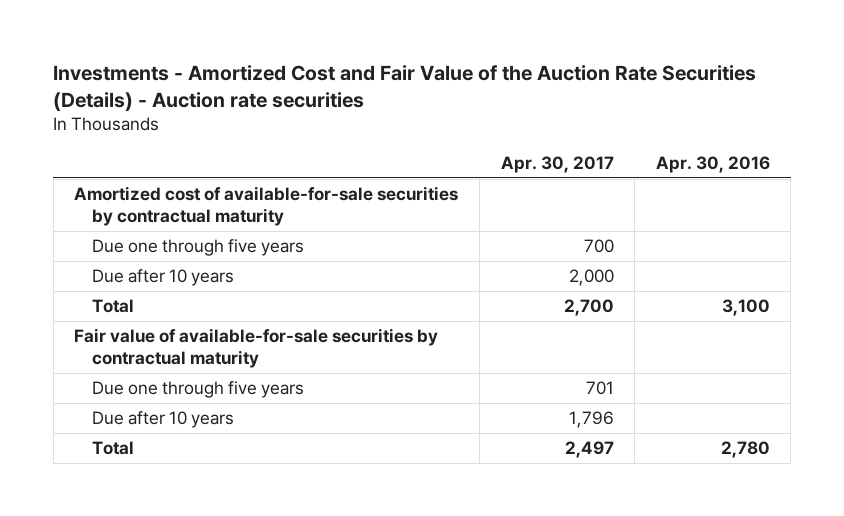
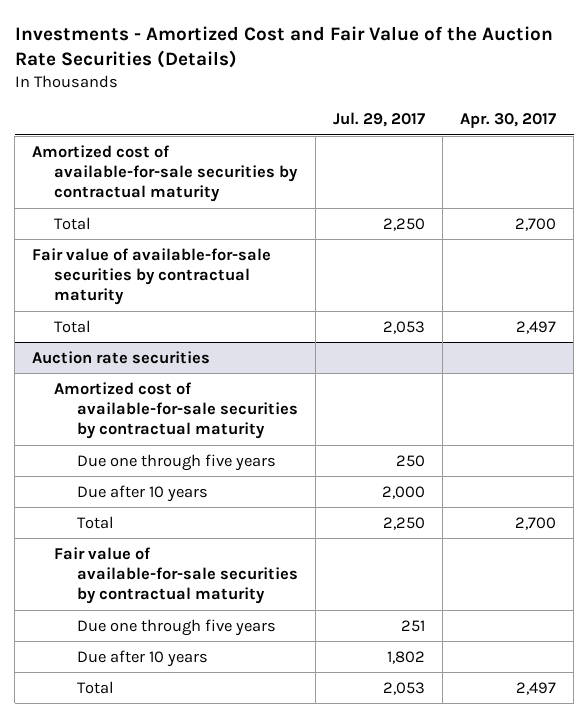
- Investments - Amortized Cost and Fair Value of the Auction Rate Securities (Details) - Auction rate securities
+ Investments - Amortized Cost and Fair Value of the Auction Rate Securities (Details)
- | Apr. 30, 2017 | Apr. 30, 2016
+ | Jul. 29, 2017 | Apr. 30, 2017
- Due one through five years | 700 |
- Due after 10 years | 2,000 |
- Due one through five years | 701 |
- Due after 10 years | 1,796 |
+ Auction rate securities
+ Amortized cost of available-for-sale securities by contractual maturity
+ Due one through five years | 250 |
+ Due after 10 years | 2,000 |
+ Total | 2,250 | 2,700
+ Fair value of available-for-sale securities by contractual maturity
+ Due one through five years | 251 |
+ Due after 10 years | 1,802 |
+ Total | 2,053 | 2,497

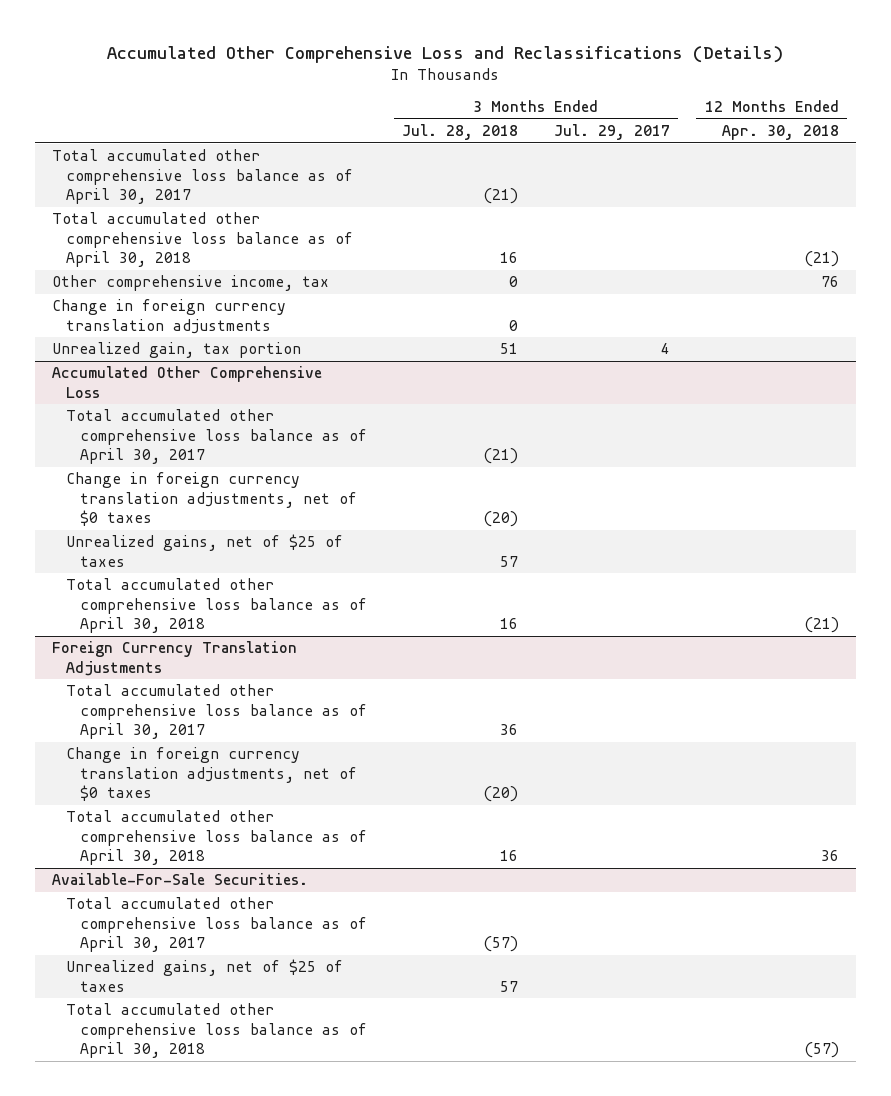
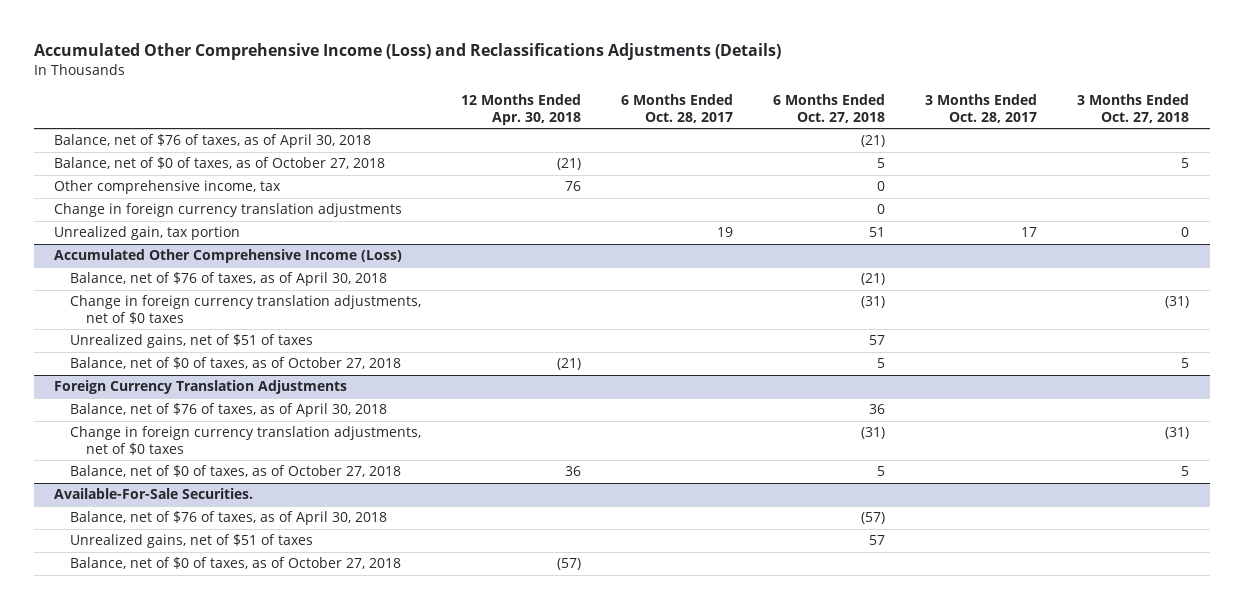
- Accumulated Other Comprehensive Loss and Reclassifications (Details)
+ Accumulated Other Comprehensive Income (Loss) and Reclassifications Adjustments (Details)
- | 3 Months Ended Jul. 28, 2018 | 3 Months Ended Jul. 29, 2017 | 12 Months Ended Apr. 30, 2018
+ | 12 Months Ended Apr. 30, 2018 | 6 Months Ended Oct. 28, 2017 | 6 Months Ended Oct. 27, 2018 | 3 Months Ended Oct. 28, 2017 | 3 Months Ended Oct. 27, 2018
- Total accumulated other comprehensive loss balance as of April 30, 2017 | (21) | |
- Total accumulated other comprehensive loss balance as of April 30, 2018 | 16 | | (21)
+ Balance, net of $76 of taxes, as of April 30, 2018 | | | (21) | |
+ Balance, net of $0 of taxes, as of October 27, 2018 | (21) | | 5 | | 5
- Accumulated Other Comprehensive Loss
- Total accumulated other comprehensive loss balance as of April 30, 2017 | (21) | |
+ Accumulated Other Comprehensive Income (Loss)
+ Balance, net of $76 of taxes, as of April 30, 2018 | | | (21) | |
- Unrealized gains, net of $25 of taxes | 57 | |
- Total accumulated other comprehensive loss balance as of April 30, 2018 | 16 | | (21)
+ Unrealized gains, net of $51 of taxes | | | 57 | |
+ Balance, net of $0 of taxes, as of October 27, 2018 | (21) | | 5 | | 5
@ Foreign Currency Translation Adjustments
- Total accumulated other comprehensive loss balance as of April 30, 2017 | 36 | |
+ Balance, net of $76 of taxes, as of April 30, 2018 | | | 36 | |
- Total accumulated other comprehensive loss balance as of April 30, 2018 | 16 | | 36
+ Balance, net of $0 of taxes, as of October 27, 2018 | 36 | | 5 | | 5
@ Available-For-Sale Securities.
- Total accumulated other comprehensive loss balance as of April 30, 2017 | (57) | |
- Unrealized gains, net of $25 of taxes | 57 | |
- Total accumulated other comprehensive loss balance as of April 30, 2018 | | | (57)
+ Balance, net of $76 of taxes, as of April 30, 2018 | | | (57) | |
+ Unrealized gains, net of $51 of taxes | | | 57 | |
+ Balance, net of $0 of taxes, as of October 27, 2018 | (57) | | | |

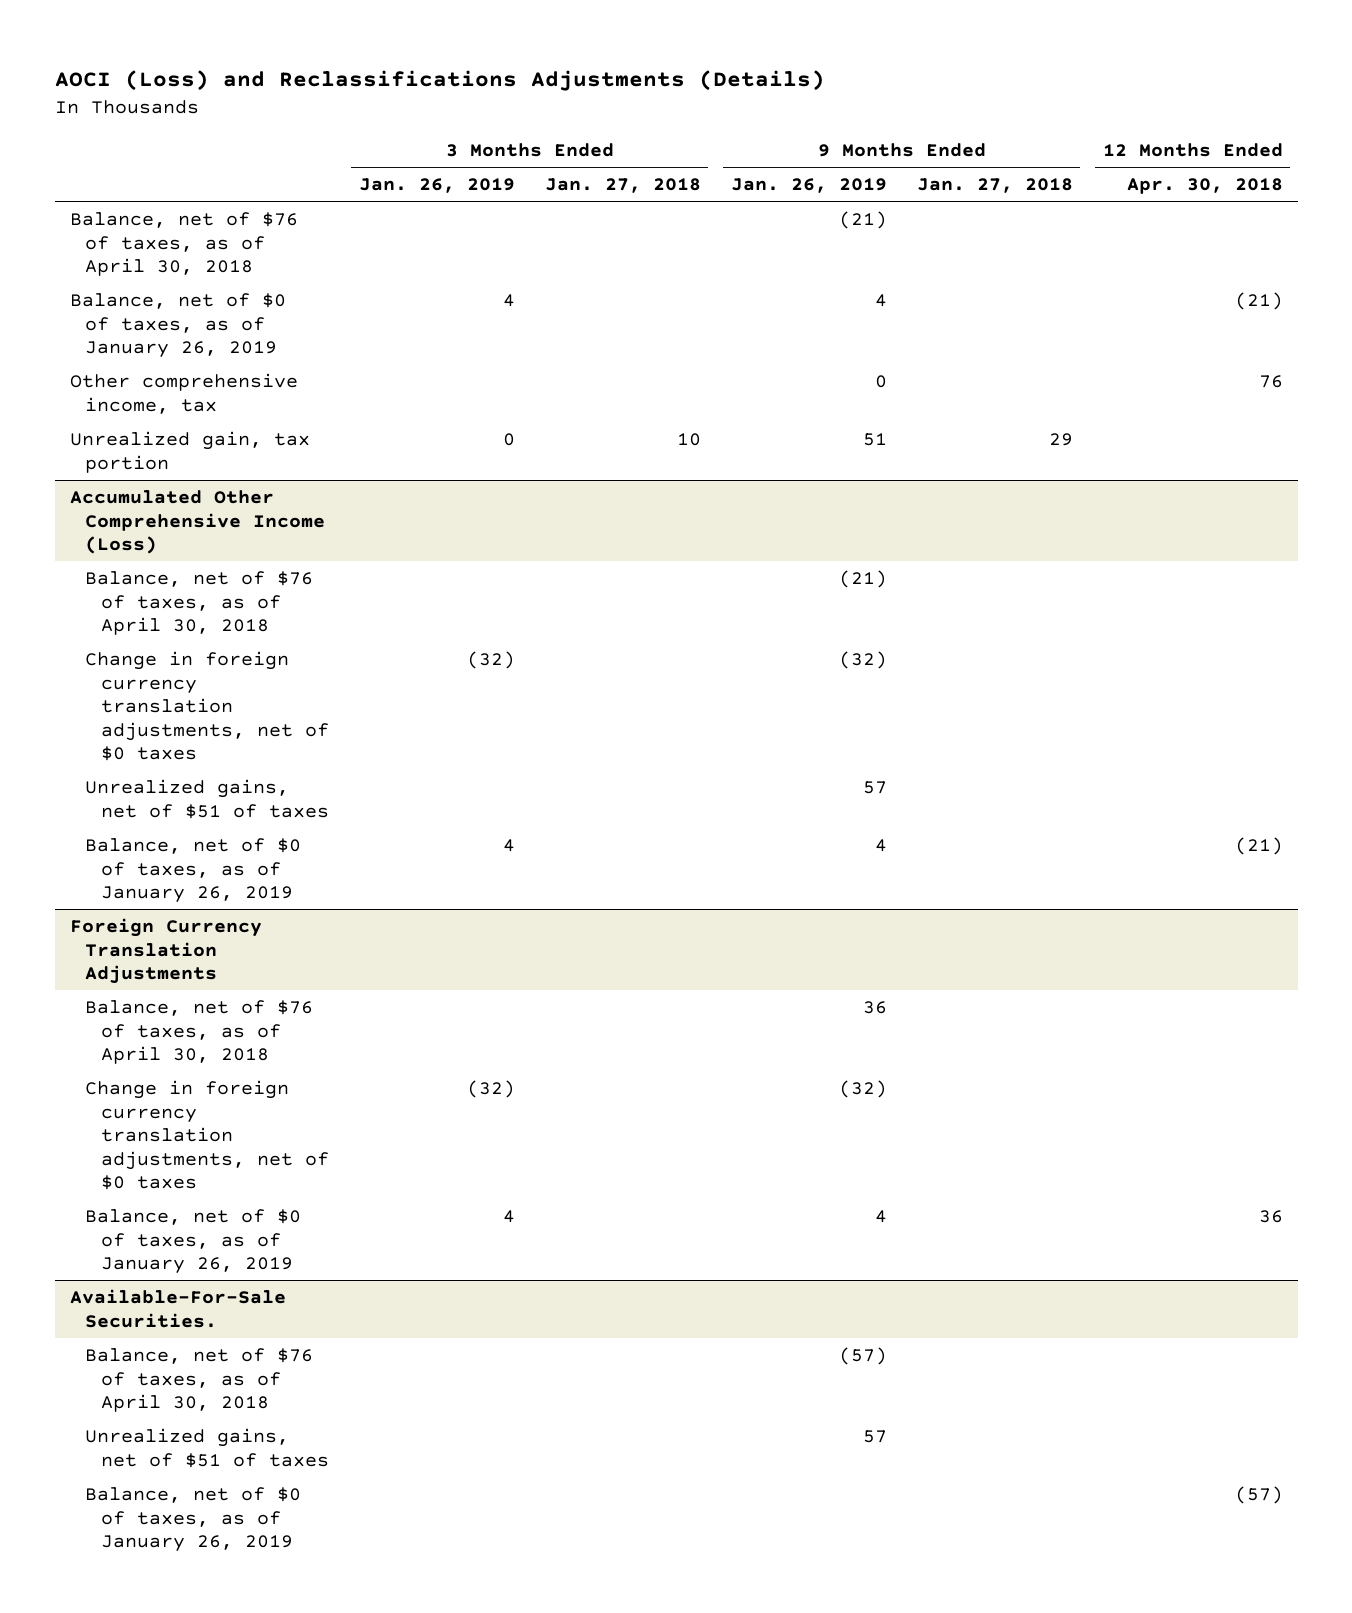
- Accumulated Other Comprehensive Income (Loss) and Reclassifications Adjustments (Details)
+ AOCI (Loss) and Reclassifications Adjustments (Details)
- | 12 Months Ended Apr. 30, 2018 | 6 Months Ended Oct. 28, 2017 | 6 Months Ended Oct. 27, 2018 | 3 Months Ended Oct. 28, 2017 | 3 Months Ended Oct. 27, 2018
+ | 3 Months Ended Jan. 26, 2019 | 3 Months Ended Jan. 27, 2018 | 9 Months Ended Jan. 26, 2019 | 9 Months Ended Jan. 27, 2018 | 12 Months Ended Apr. 30, 2018
- Balance, net of $0 of taxes, as of October 27, 2018 | (21) | | 5 | | 5
+ Balance, net of $0 of taxes, as of January 26, 2019 | 4 | | 4 | | (21)
- Change in foreign currency translation adjustments | | | 0 | |
@ Accumulated Other Comprehensive Income (Loss)
- Balance, net of $0 of taxes, as of October 27, 2018 | (21) | | 5 | | 5
+ Balance, net of $0 of taxes, as of January 26, 2019 | 4 | | 4 | | (21)
@ Foreign Currency Translation Adjustments
- Balance, net of $0 of taxes, as of October 27, 2018 | 36 | | 5 | | 5
+ Balance, net of $0 of taxes, as of January 26, 2019 | 4 | | 4 | | 36
@ Available-For-Sale Securities.
- Balance, net of $0 of taxes, as of October 27, 2018 | (57) | | | |
+ Balance, net of $0 of taxes, as of January 26, 2019 | | | | | (57)

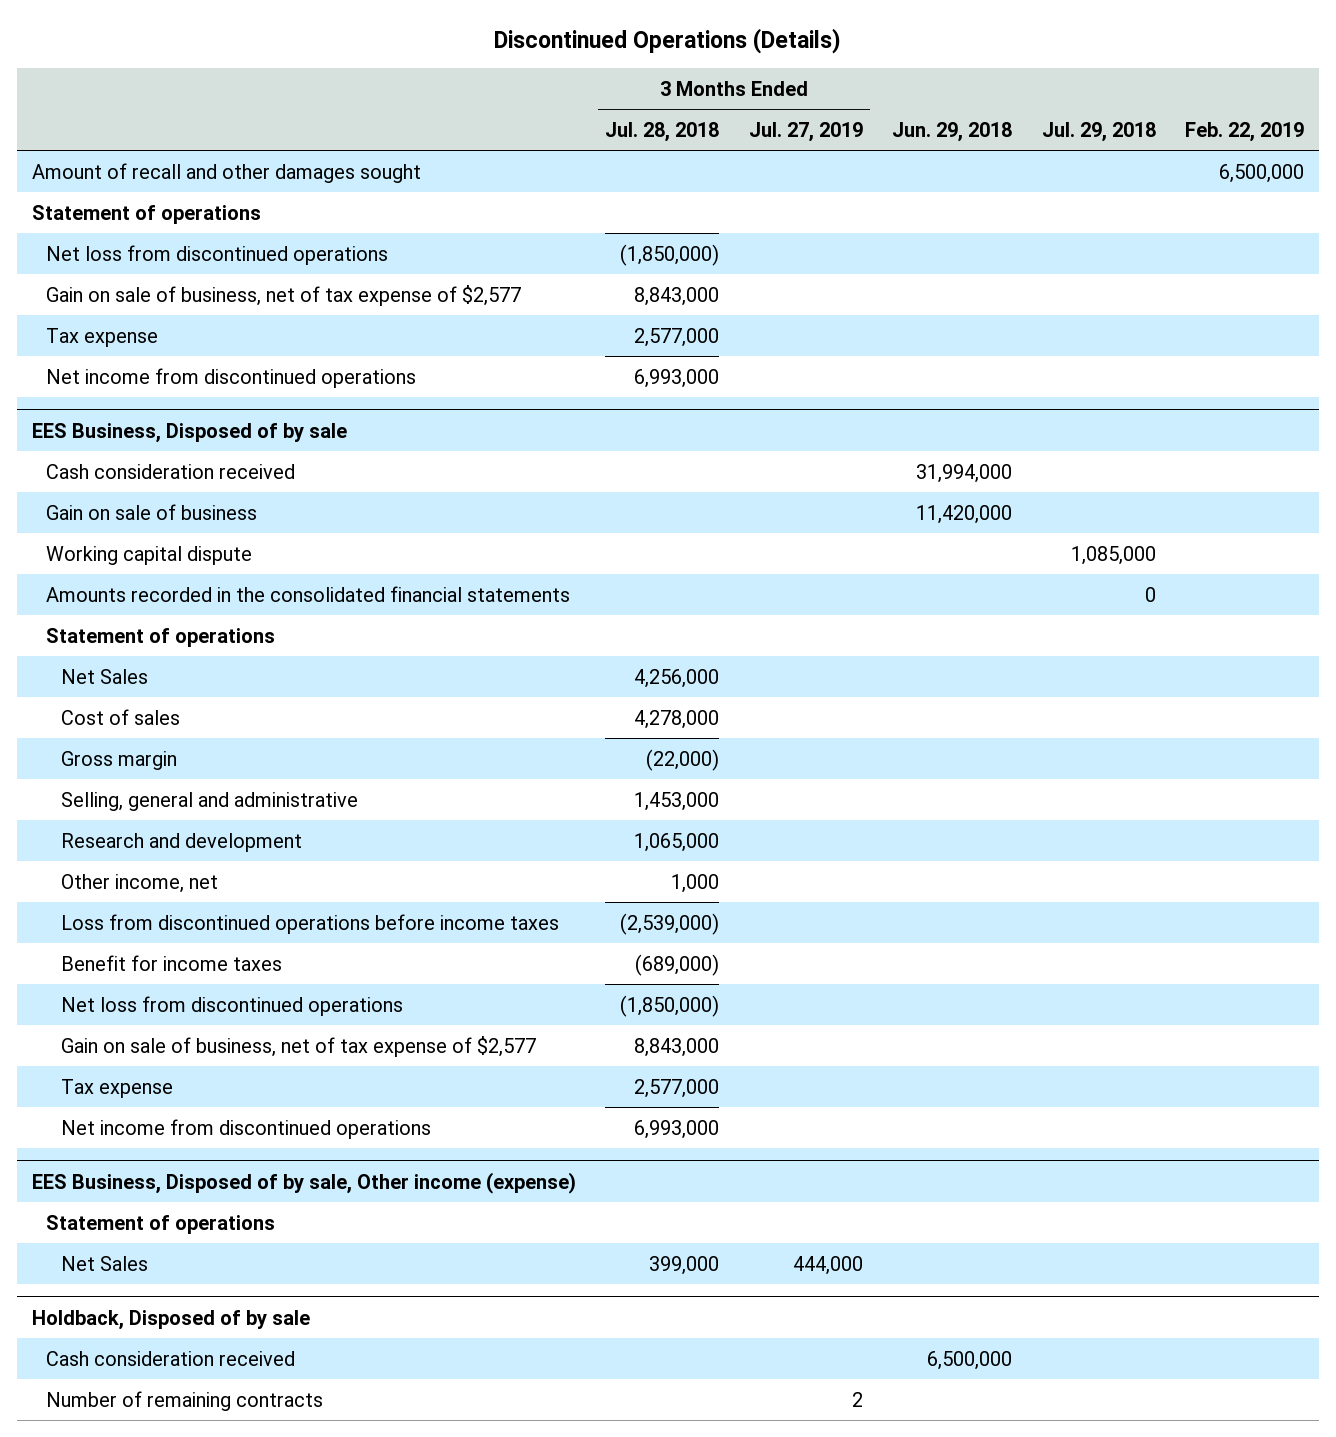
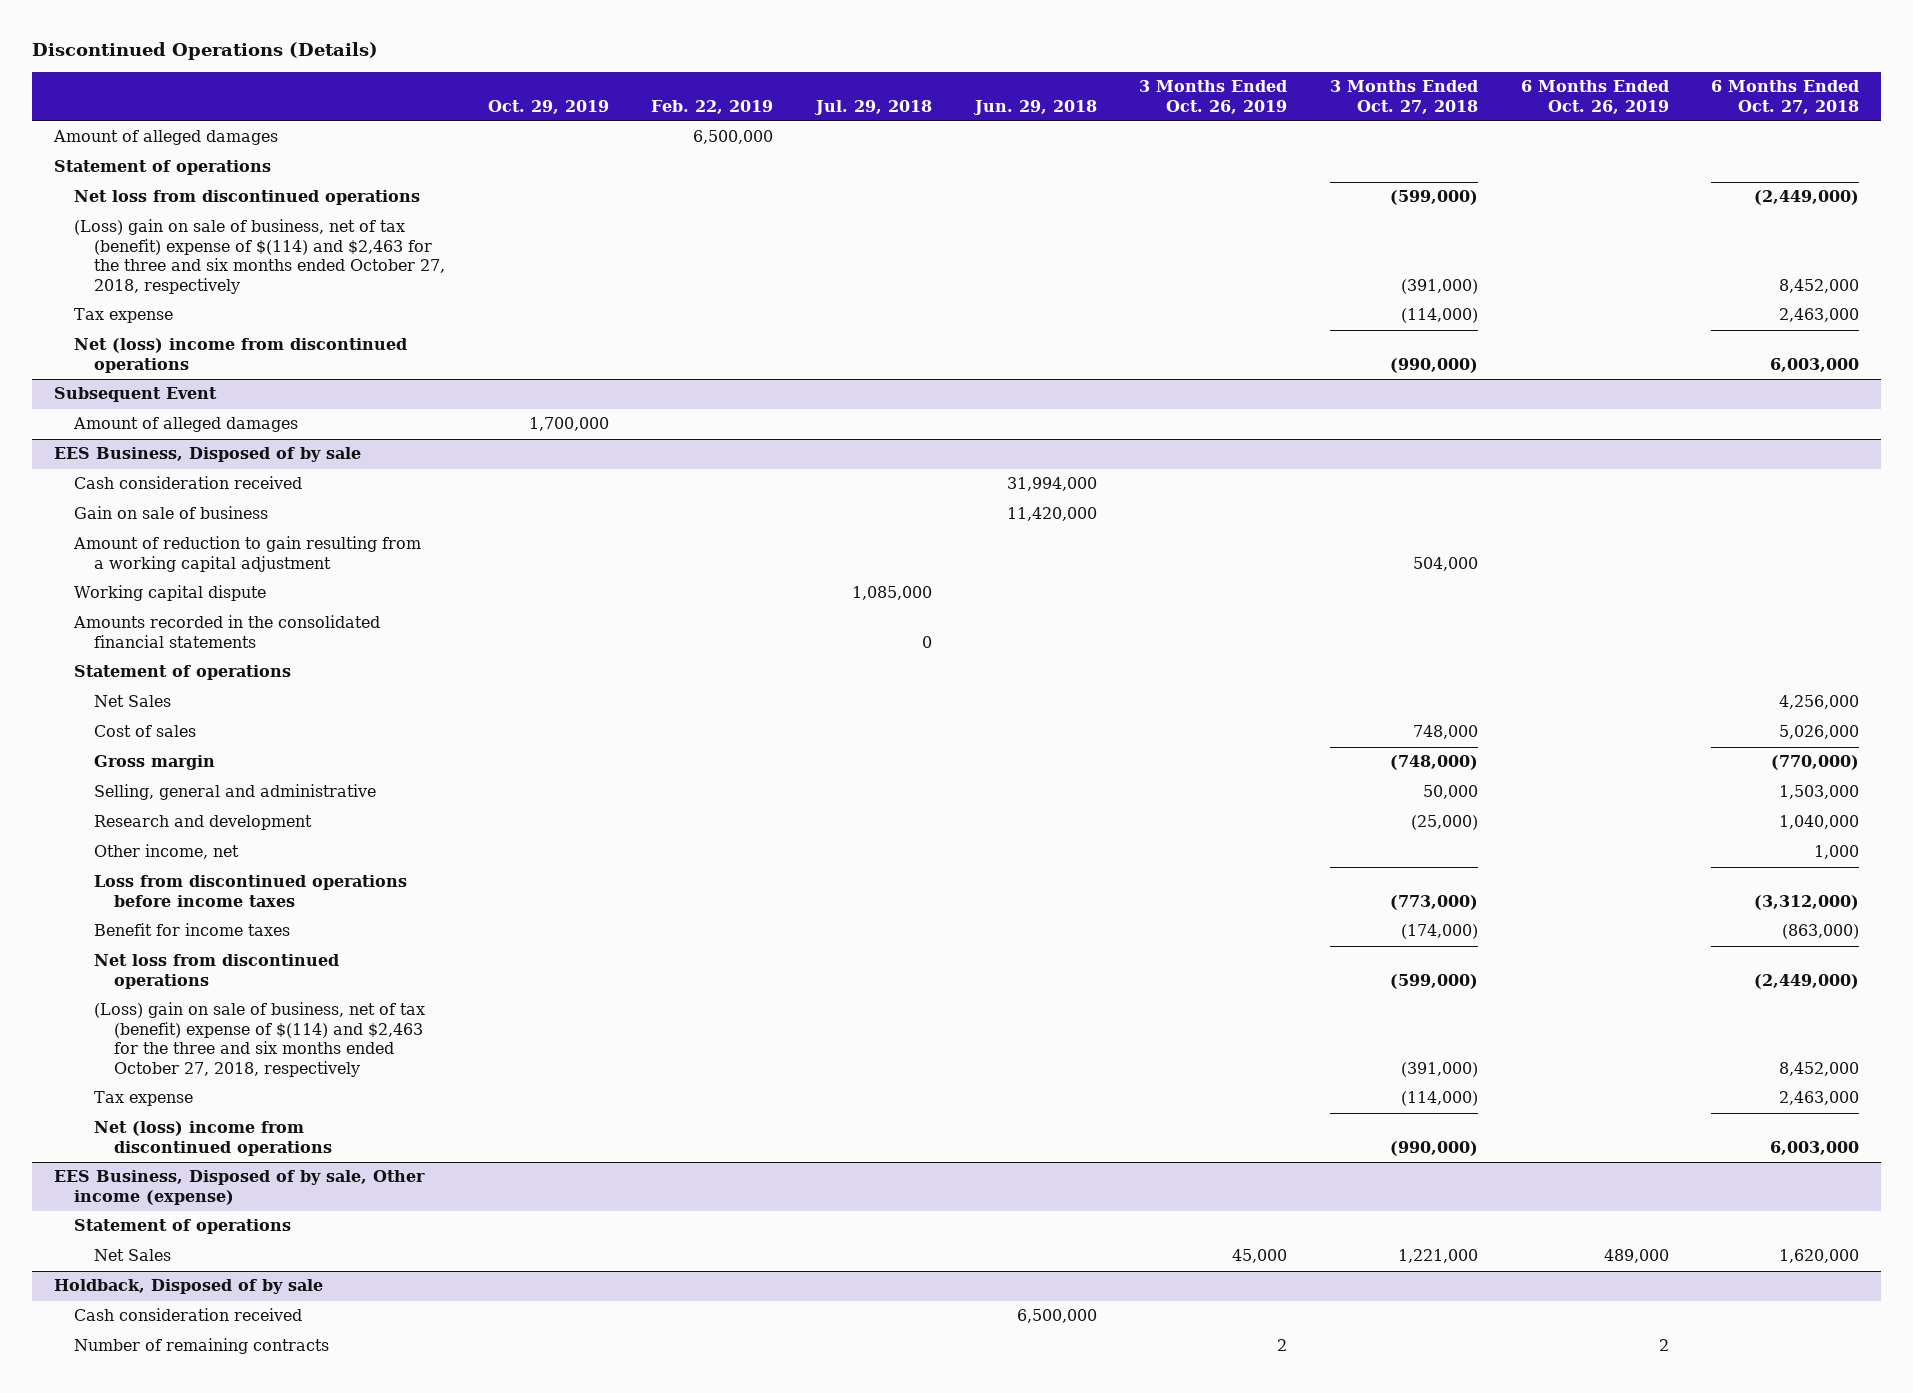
- | 3 Months Ended Jul. 28, 2018 | 3 Months Ended Jul. 27, 2019 | Jun. 29, 2018 | Jul. 29, 2018 | Feb. 22, 2019
+ | Oct. 29, 2019 | Feb. 22, 2019 | Jul. 29, 2018 | Jun. 29, 2018 | 3 Months Ended Oct. 26, 2019 | 3 Months Ended Oct. 27, 2018 | 6 Months Ended Oct. 26, 2019 | 6 Months Ended Oct. 27, 2018
- Amount of recall and other damages sought | | | | | 6,500,000
+ Amount of alleged damages | | 6,500,000 | | | | | |
- Gain on sale of business, net of tax expense of $2,577 | 8,843,000 | | | |
+ (Loss) gain on sale of business, net of tax (benefit) expense of $(114) and $2,463 for the three and six months ended October 27, 2018, respectively | | | | | | (391,000) | | 8,452,000
- Net income from discontinued operations | 6,993,000 | | | |
+ Net (loss) income from discontinued operations | | | | | | (990,000) | | 6,003,000
+ Subsequent Event
+ Amount of alleged damages | 1,700,000 | | | | | | |
@ EES Business, Disposed of by sale
+ Amount of reduction to gain resulting from a working capital adjustment | | | | | | 504,000 | |
- Gain on sale of business, net of tax expense of $2,577 | 8,843,000 | | | |
+ (Loss) gain on sale of business, net of tax (benefit) expense of $(114) and $2,463 for the three and six months ended October 27, 2018, respectively | | | | | | (391,000) | | 8,452,000
- Net income from discontinued operations | 6,993,000 | | | |
+ Net (loss) income from discontinued operations | | | | | | (990,000) | | 6,003,000

